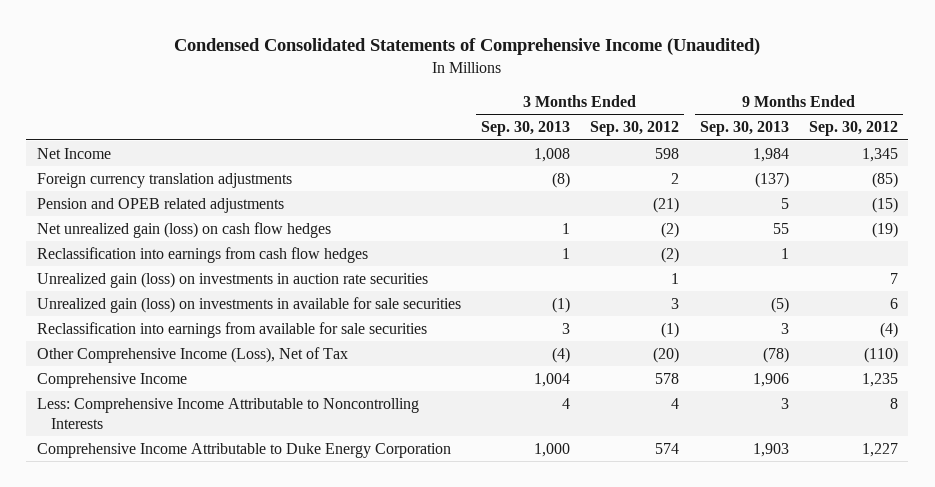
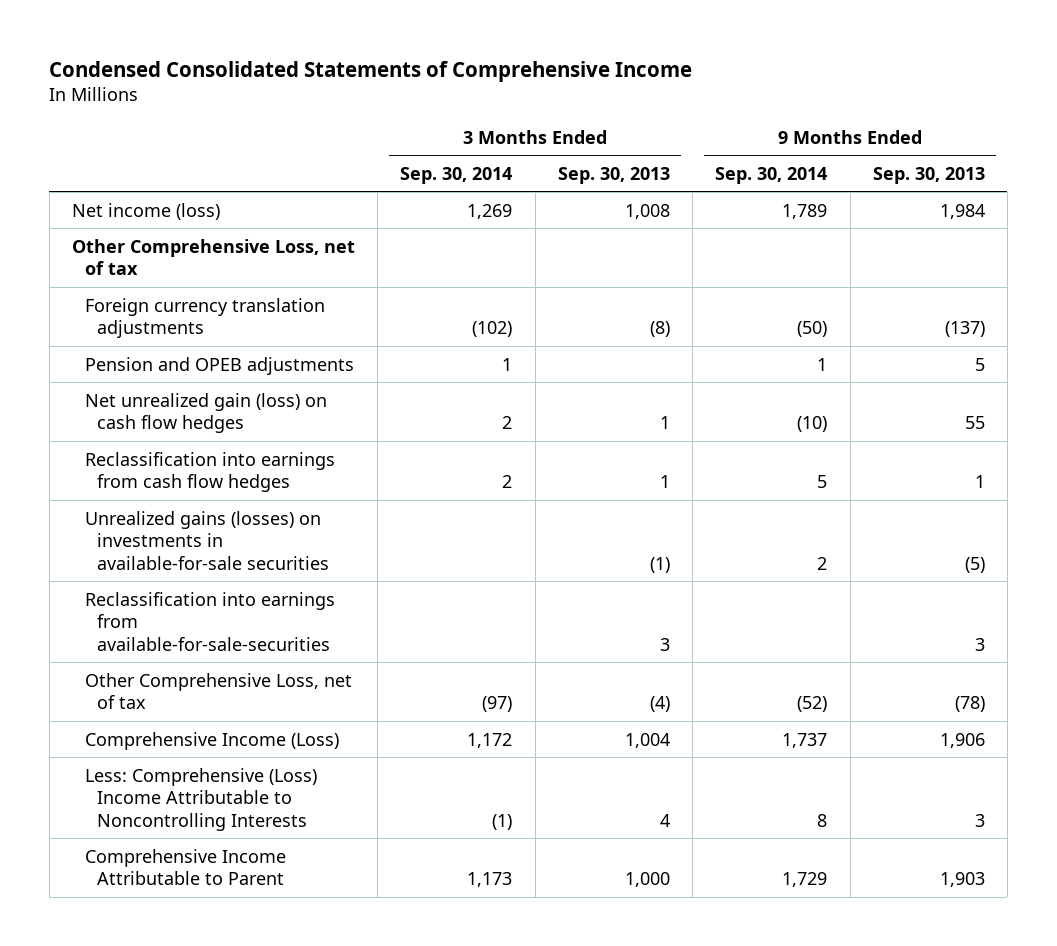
- Condensed Consolidated Statements of Comprehensive Income (Unaudited)
+ Condensed Consolidated Statements of Comprehensive Income
- | 3 Months Ended Sep. 30, 2013 | 3 Months Ended Sep. 30, 2012 | 9 Months Ended Sep. 30, 2013 | 9 Months Ended Sep. 30, 2012
+ | 3 Months Ended Sep. 30, 2014 | 3 Months Ended Sep. 30, 2013 | 9 Months Ended Sep. 30, 2014 | 9 Months Ended Sep. 30, 2013
- Net Income | 1,008 | 598 | 1,984 | 1,345
+ Net income (loss) | 1,269 | 1,008 | 1,789 | 1,984
+ Other Comprehensive Loss, net of tax
- Pension and OPEB related adjustments | | (21) | 5 | (15)
+ Pension and OPEB adjustments | 1 | | 1 | 5
- Unrealized gain (loss) on investments in auction rate securities | | 1 | | 7
- Unrealized gain (loss) on investments in available for sale securities | (1) | 3 | (5) | 6
- Reclassification into earnings from available for sale securities | 3 | (1) | 3 | (4)
- Other Comprehensive Income (Loss), Net of Tax | (4) | (20) | (78) | (110)
- Comprehensive Income | 1,004 | 578 | 1,906 | 1,235
- Less: Comprehensive Income Attributable to Noncontrolling Interests | 4 | 4 | 3 | 8
- Comprehensive Income Attributable to Duke Energy Corporation | 1,000 | 574 | 1,903 | 1,227
+ Unrealized gains (losses) on investments in available-for-sale securities | | (1) | 2 | (5)
+ Reclassification into earnings from available-for-sale-securities | | 3 | | 3
+ Other Comprehensive Loss, net of tax | (97) | (4) | (52) | (78)
+ Comprehensive Income (Loss) | 1,172 | 1,004 | 1,737 | 1,906
+ Less: Comprehensive (Loss) Income Attributable to Noncontrolling Interests | (1) | 4 | 8 | 3
+ Comprehensive Income Attributable to Parent | 1,173 | 1,000 | 1,729 | 1,903

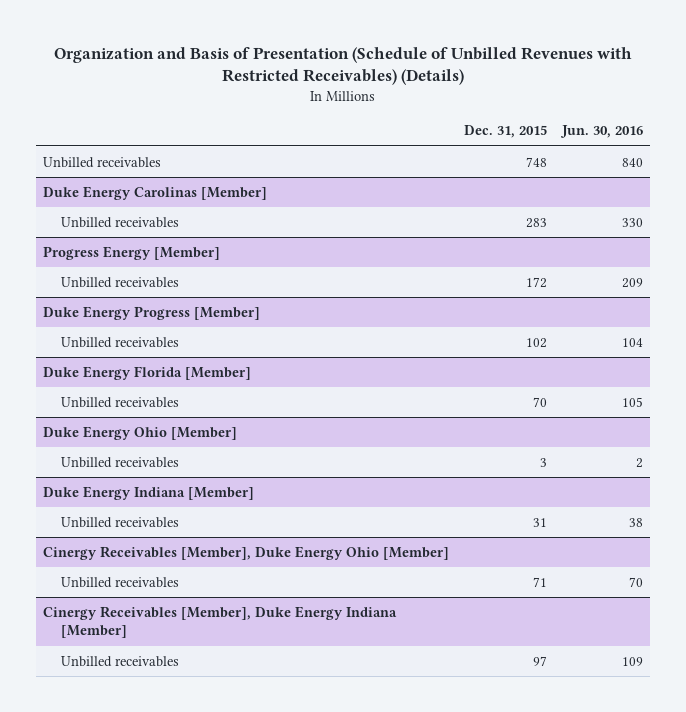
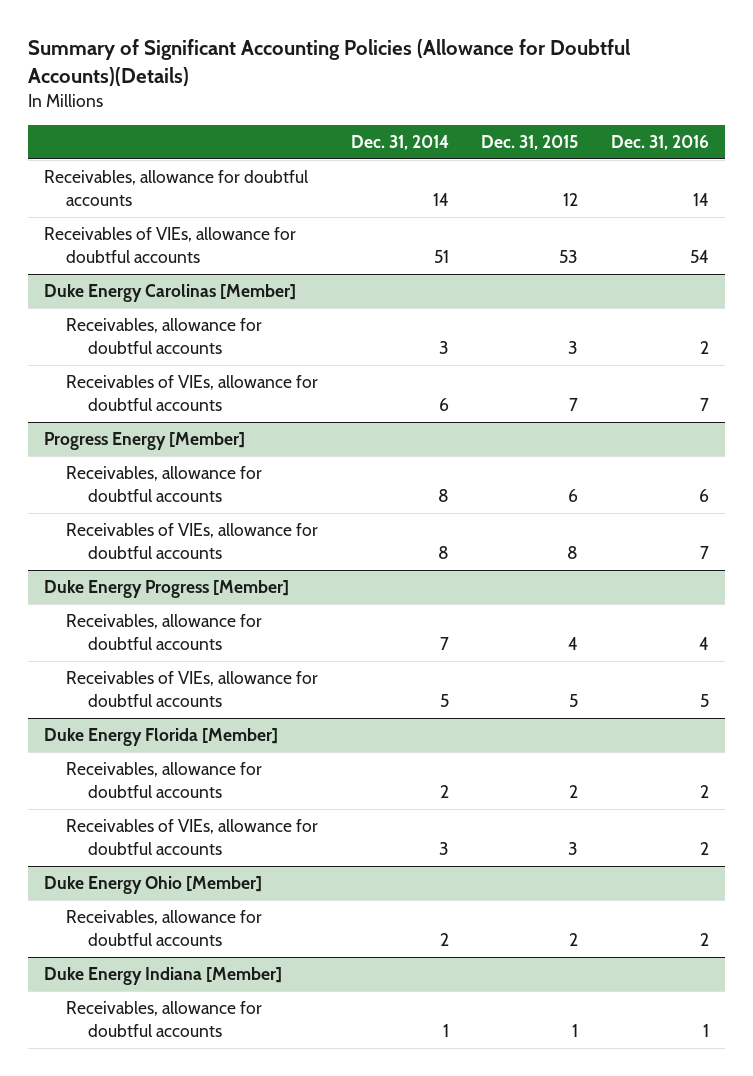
- Organization and Basis of Presentation (Schedule of Unbilled Revenues with Restricted Receivables) (Details)
+ Summary of Significant Accounting Policies (Allowance for Doubtful Accounts)(Details)
- | Dec. 31, 2015 | Jun. 30, 2016
+ | Dec. 31, 2014 | Dec. 31, 2015 | Dec. 31, 2016
- Unbilled receivables | 748 | 840
+ Receivables, allowance for doubtful accounts | 14 | 12 | 14
+ Receivables of VIEs, allowance for doubtful accounts | 51 | 53 | 54
@ Duke Energy Carolinas [Member]
- Unbilled receivables | 283 | 330
+ Receivables, allowance for doubtful accounts | 3 | 3 | 2
+ Receivables of VIEs, allowance for doubtful accounts | 6 | 7 | 7
@ Progress Energy [Member]
- Unbilled receivables | 172 | 209
+ Receivables, allowance for doubtful accounts | 8 | 6 | 6
+ Receivables of VIEs, allowance for doubtful accounts | 8 | 8 | 7
@ Duke Energy Progress [Member]
- Unbilled receivables | 102 | 104
+ Receivables, allowance for doubtful accounts | 7 | 4 | 4
+ Receivables of VIEs, allowance for doubtful accounts | 5 | 5 | 5
@ Duke Energy Florida [Member]
- Unbilled receivables | 70 | 105
+ Receivables, allowance for doubtful accounts | 2 | 2 | 2
+ Receivables of VIEs, allowance for doubtful accounts | 3 | 3 | 2
@ Duke Energy Ohio [Member]
- Unbilled receivables | 3 | 2
+ Receivables, allowance for doubtful accounts | 2 | 2 | 2
@ Duke Energy Indiana [Member]
- Unbilled receivables | 31 | 38
- Cinergy Receivables [Member], Duke Energy Ohio [Member]
- Unbilled receivables | 71 | 70
- Cinergy Receivables [Member], Duke Energy Indiana [Member]
- Unbilled receivables | 97 | 109
@ Duke Energy Indiana [Member]
+ Receivables, allowance for doubtful accounts | 1 | 1 | 1

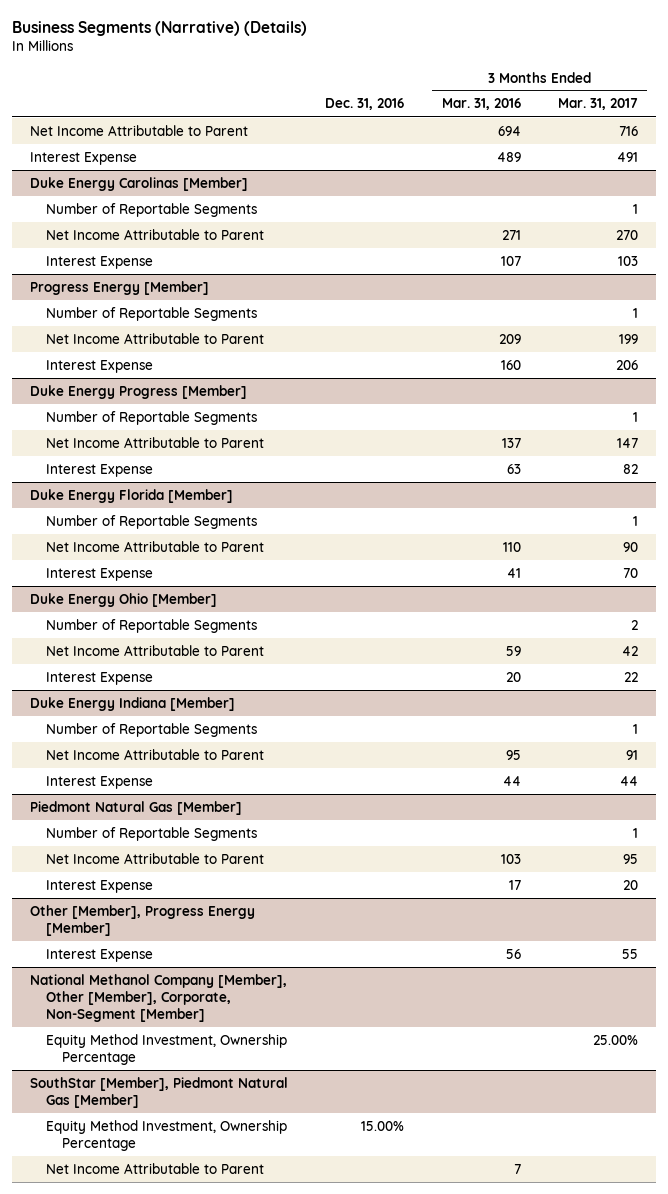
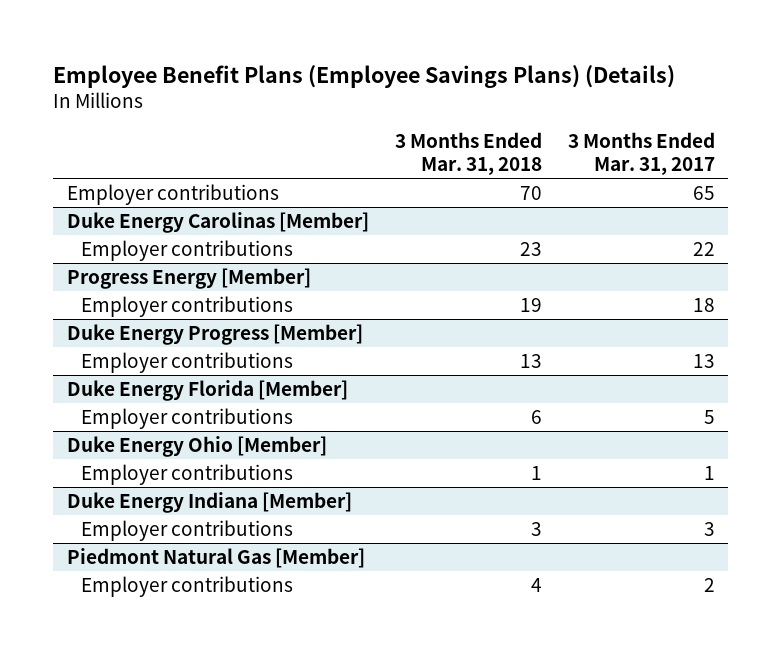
- Business Segments (Narrative) (Details)
+ Employee Benefit Plans (Employee Savings Plans) (Details)
- | Dec. 31, 2016 | 3 Months Ended Mar. 31, 2016 | 3 Months Ended Mar. 31, 2017
+ | 3 Months Ended Mar. 31, 2018 | 3 Months Ended Mar. 31, 2017
- Net Income Attributable to Parent | | 694 | 716
- Interest Expense | | 489 | 491
+ Employer contributions | 70 | 65
@ Duke Energy Carolinas [Member]
- Number of Reportable Segments | | | 1
- Net Income Attributable to Parent | | 271 | 270
- Interest Expense | | 107 | 103
+ Employer contributions | 23 | 22
@ Progress Energy [Member]
- Number of Reportable Segments | | | 1
- Net Income Attributable to Parent | | 209 | 199
- Interest Expense | | 160 | 206
+ Employer contributions | 19 | 18
@ Duke Energy Progress [Member]
- Number of Reportable Segments | | | 1
- Net Income Attributable to Parent | | 137 | 147
- Interest Expense | | 63 | 82
+ Employer contributions | 13 | 13
@ Duke Energy Florida [Member]
- Number of Reportable Segments | | | 1
- Net Income Attributable to Parent | | 110 | 90
- Interest Expense | | 41 | 70
+ Employer contributions | 6 | 5
@ Duke Energy Ohio [Member]
- Number of Reportable Segments | | | 2
- Net Income Attributable to Parent | | 59 | 42
- Interest Expense | | 20 | 22
+ Employer contributions | 1 | 1
@ Duke Energy Indiana [Member]
- Number of Reportable Segments | | | 1
- Net Income Attributable to Parent | | 95 | 91
- Interest Expense | | 44 | 44
+ Employer contributions | 3 | 3
@ Piedmont Natural Gas [Member]
- Number of Reportable Segments | | | 1
- Net Income Attributable to Parent | | 103 | 95
- Interest Expense | | 17 | 20
- Other [Member], Progress Energy [Member]
- Interest Expense | | 56 | 55
- National Methanol Company [Member], Other [Member], Corporate, Non-Segment [Member]
- Equity Method Investment, Ownership Percentage | | | 25.00%
- SouthStar [Member], Piedmont Natural Gas [Member]
- Equity Method Investment, Ownership Percentage | 15.00% | |
- Net Income Attributable to Parent | | 7 |
@ Piedmont Natural Gas [Member]
+ Employer contributions | 4 | 2

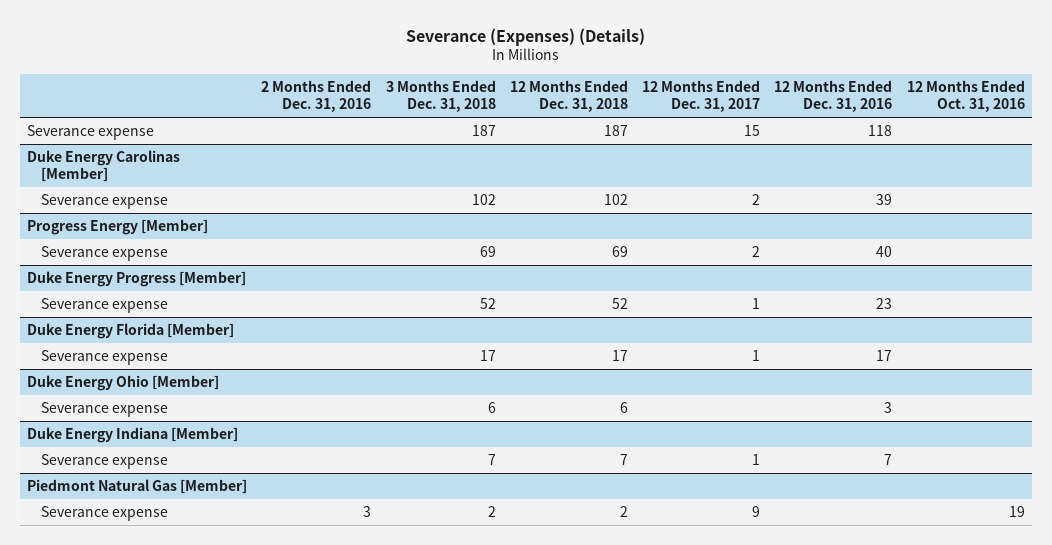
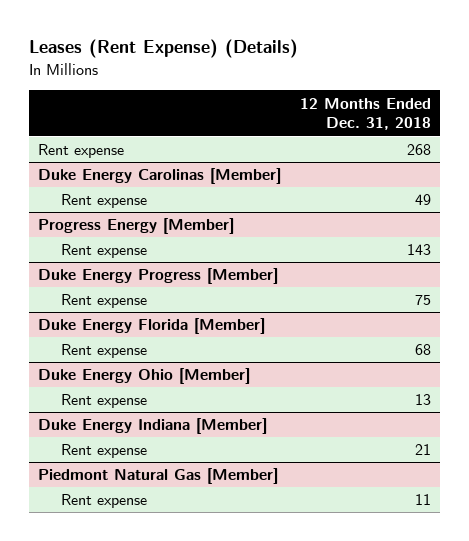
- Severance (Expenses) (Details)
+ Leases (Rent Expense) (Details)
- | 2 Months Ended Dec. 31, 2016 | 3 Months Ended Dec. 31, 2018 | 12 Months Ended Dec. 31, 2018 | 12 Months Ended Dec. 31, 2017 | 12 Months Ended Dec. 31, 2016 | 12 Months Ended Oct. 31, 2016
+ | 12 Months Ended Dec. 31, 2018
- Severance expense | | 187 | 187 | 15 | 118 |
+ Rent expense | 268
@ Duke Energy Carolinas [Member]
- Severance expense | | 102 | 102 | 2 | 39 |
+ Rent expense | 49
@ Progress Energy [Member]
- Severance expense | | 69 | 69 | 2 | 40 |
+ Rent expense | 143
@ Duke Energy Progress [Member]
- Severance expense | | 52 | 52 | 1 | 23 |
+ Rent expense | 75
@ Duke Energy Florida [Member]
- Severance expense | | 17 | 17 | 1 | 17 |
+ Rent expense | 68
@ Duke Energy Ohio [Member]
- Severance expense | | 6 | 6 | | 3 |
+ Rent expense | 13
@ Duke Energy Indiana [Member]
- Severance expense | | 7 | 7 | 1 | 7 |
+ Rent expense | 21
@ Piedmont Natural Gas [Member]
- Severance expense | 3 | 2 | 2 | 9 | | 19
+ Rent expense | 11

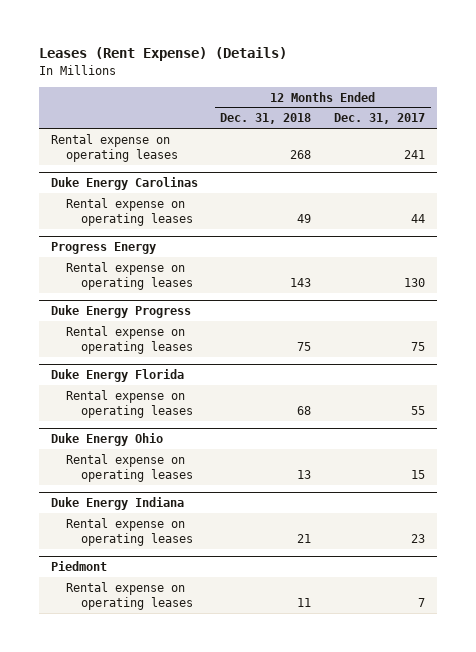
- | 12 Months Ended Dec. 31, 2018
+ | 12 Months Ended Dec. 31, 2018 | 12 Months Ended Dec. 31, 2017
- Rent expense | 268
- Duke Energy Carolinas [Member]
- Rent expense | 49
- Progress Energy [Member]
- Rent expense | 143
- Duke Energy Progress [Member]
- Rent expense | 75
- Duke Energy Florida [Member]
- Rent expense | 68
- Duke Energy Ohio [Member]
- Rent expense | 13
- Duke Energy Indiana [Member]
- Rent expense | 21
- Piedmont Natural Gas [Member]
- Rent expense | 11
+ Rental expense on operating leases | 268 | 241
+ Duke Energy Carolinas
+ Rental expense on operating leases | 49 | 44
+ Progress Energy
+ Rental expense on operating leases | 143 | 130
+ Duke Energy Progress
+ Rental expense on operating leases | 75 | 75
+ Duke Energy Florida
+ Rental expense on operating leases | 68 | 55
+ Duke Energy Ohio
+ Rental expense on operating leases | 13 | 15
+ Duke Energy Indiana
+ Rental expense on operating leases | 21 | 23
+ Piedmont
+ Rental expense on operating leases | 11 | 7

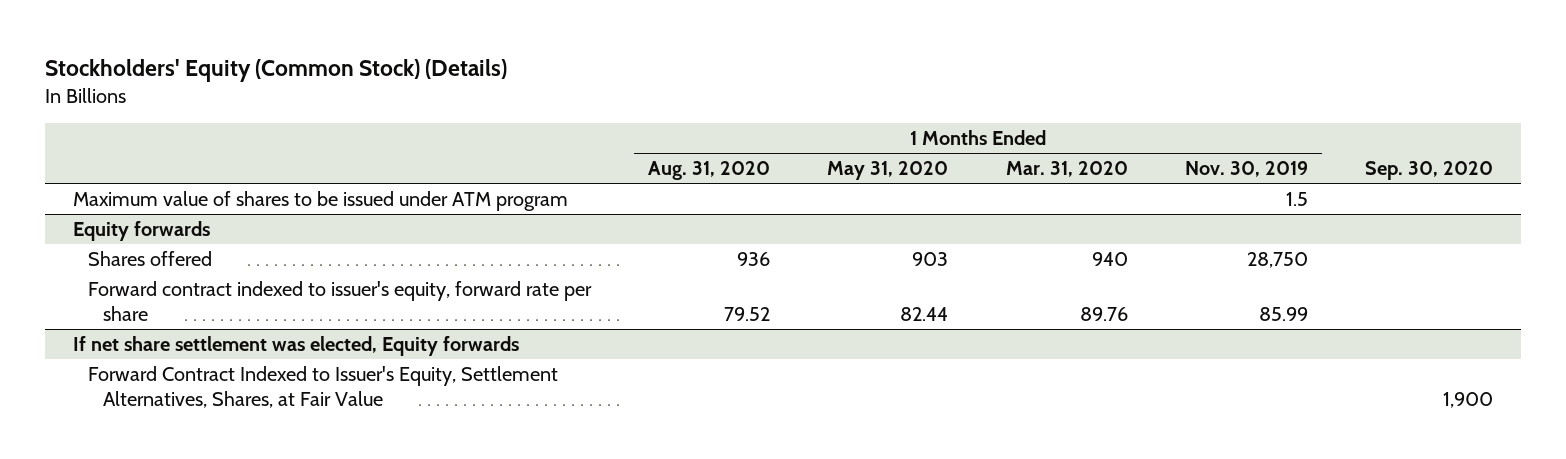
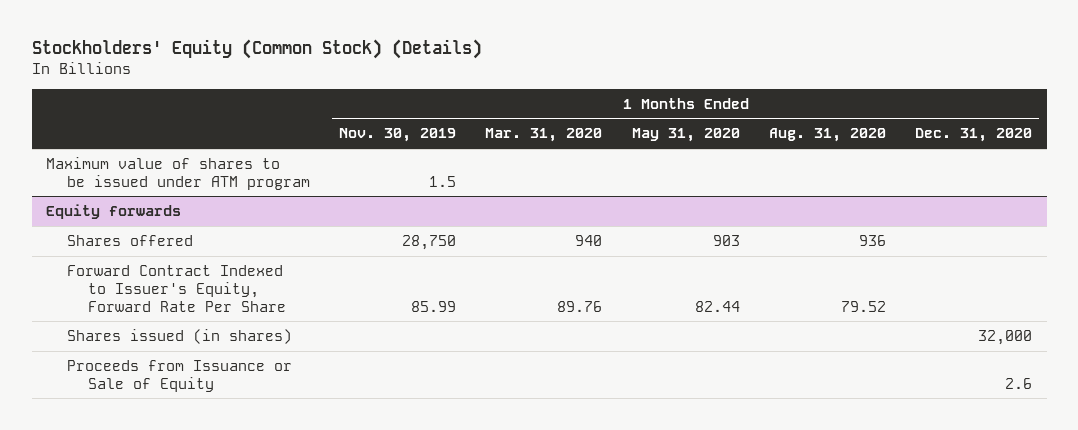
- | 1 Months Ended Aug. 31, 2020 | 1 Months Ended May 31, 2020 | 1 Months Ended Mar. 31, 2020 | 1 Months Ended Nov. 30, 2019 | Sep. 30, 2020
+ | 1 Months Ended Nov. 30, 2019 | 1 Months Ended Mar. 31, 2020 | 1 Months Ended May 31, 2020 | 1 Months Ended Aug. 31, 2020 | 1 Months Ended Dec. 31, 2020
@ Equity forwards
- Forward contract indexed to issuer's equity, forward rate per share | 79.52 | 82.44 | 89.76 | 85.99 |
- If net share settlement was elected, Equity forwards
- Forward Contract Indexed to Issuer's Equity, Settlement Alternatives, Shares, at Fair Value | | | | | 1,900
@ Equity forwards
+ Forward Contract Indexed to Issuer's Equity, Forward Rate Per Share | 85.99 | 89.76 | 82.44 | 79.52 |
+ Shares issued (in shares) | | | | | 32,000
+ Proceeds from Issuance or Sale of Equity | | | | | 2.6

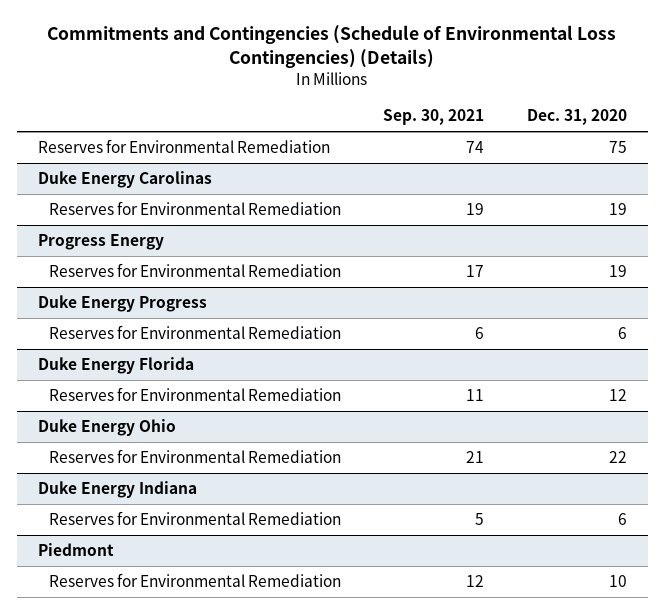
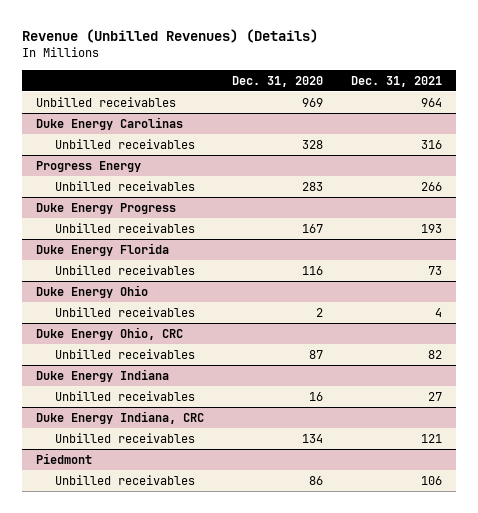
- Commitments and Contingencies (Schedule of Environmental Loss Contingencies) (Details)
+ Revenue (Unbilled Revenues) (Details)
- | Sep. 30, 2021 | Dec. 31, 2020
+ | Dec. 31, 2020 | Dec. 31, 2021
- Reserves for Environmental Remediation | 74 | 75
+ Unbilled receivables | 969 | 964
@ Duke Energy Carolinas
- Reserves for Environmental Remediation | 19 | 19
+ Unbilled receivables | 328 | 316
@ Progress Energy
- Reserves for Environmental Remediation | 17 | 19
+ Unbilled receivables | 283 | 266
@ Duke Energy Progress
- Reserves for Environmental Remediation | 6 | 6
+ Unbilled receivables | 167 | 193
@ Duke Energy Florida
- Reserves for Environmental Remediation | 11 | 12
+ Unbilled receivables | 116 | 73
@ Duke Energy Ohio
- Reserves for Environmental Remediation | 21 | 22
+ Unbilled receivables | 2 | 4
+ Duke Energy Ohio, CRC
+ Unbilled receivables | 87 | 82
@ Duke Energy Indiana
- Reserves for Environmental Remediation | 5 | 6
+ Unbilled receivables | 16 | 27
+ Duke Energy Indiana, CRC
+ Unbilled receivables | 134 | 121
@ Piedmont
- Reserves for Environmental Remediation | 12 | 10
+ Unbilled receivables | 86 | 106

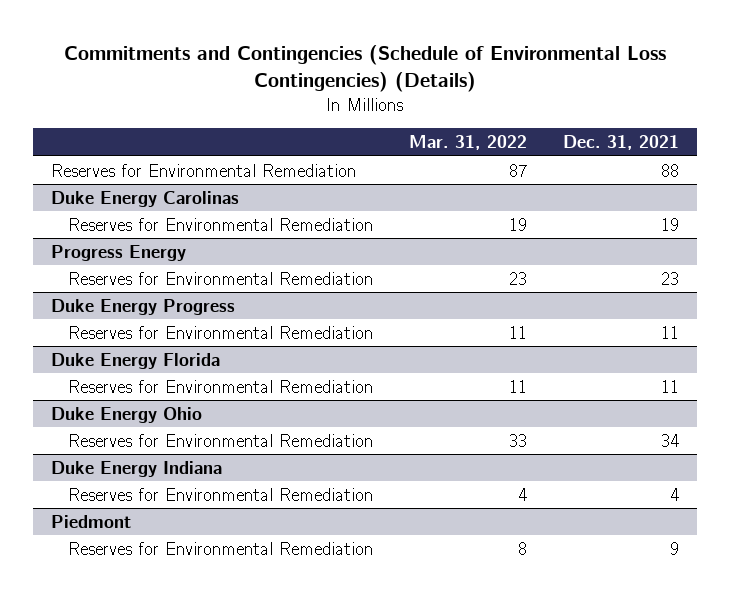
- Revenue (Unbilled Revenues) (Details)
+ Commitments and Contingencies (Schedule of Environmental Loss Contingencies) (Details)
- | Dec. 31, 2020 | Dec. 31, 2021
+ | Mar. 31, 2022 | Dec. 31, 2021
- Unbilled receivables | 969 | 964
+ Reserves for Environmental Remediation | 87 | 88
@ Duke Energy Carolinas
- Unbilled receivables | 328 | 316
+ Reserves for Environmental Remediation | 19 | 19
@ Progress Energy
- Unbilled receivables | 283 | 266
+ Reserves for Environmental Remediation | 23 | 23
@ Duke Energy Progress
- Unbilled receivables | 167 | 193
+ Reserves for Environmental Remediation | 11 | 11
@ Duke Energy Florida
- Unbilled receivables | 116 | 73
+ Reserves for Environmental Remediation | 11 | 11
@ Duke Energy Ohio
- Unbilled receivables | 2 | 4
- Duke Energy Ohio, CRC
- Unbilled receivables | 87 | 82
@ Duke Energy Ohio
+ Reserves for Environmental Remediation | 33 | 34
@ Duke Energy Indiana
- Unbilled receivables | 16 | 27
- Duke Energy Indiana, CRC
- Unbilled receivables | 134 | 121
@ Duke Energy Indiana
+ Reserves for Environmental Remediation | 4 | 4
@ Piedmont
- Unbilled receivables | 86 | 106
+ Reserves for Environmental Remediation | 8 | 9

